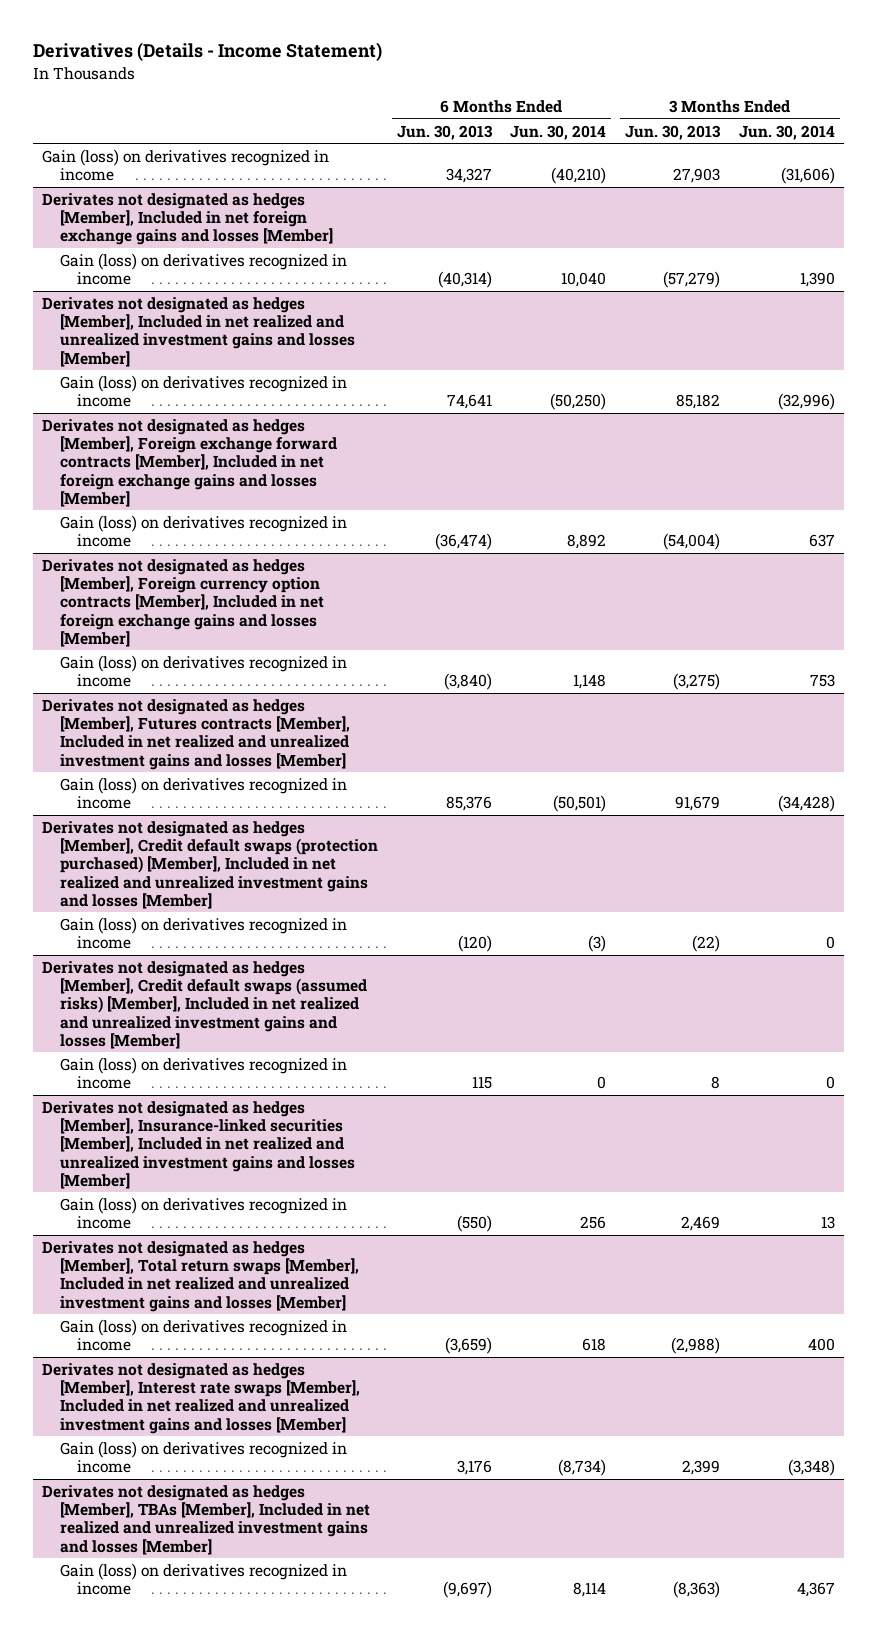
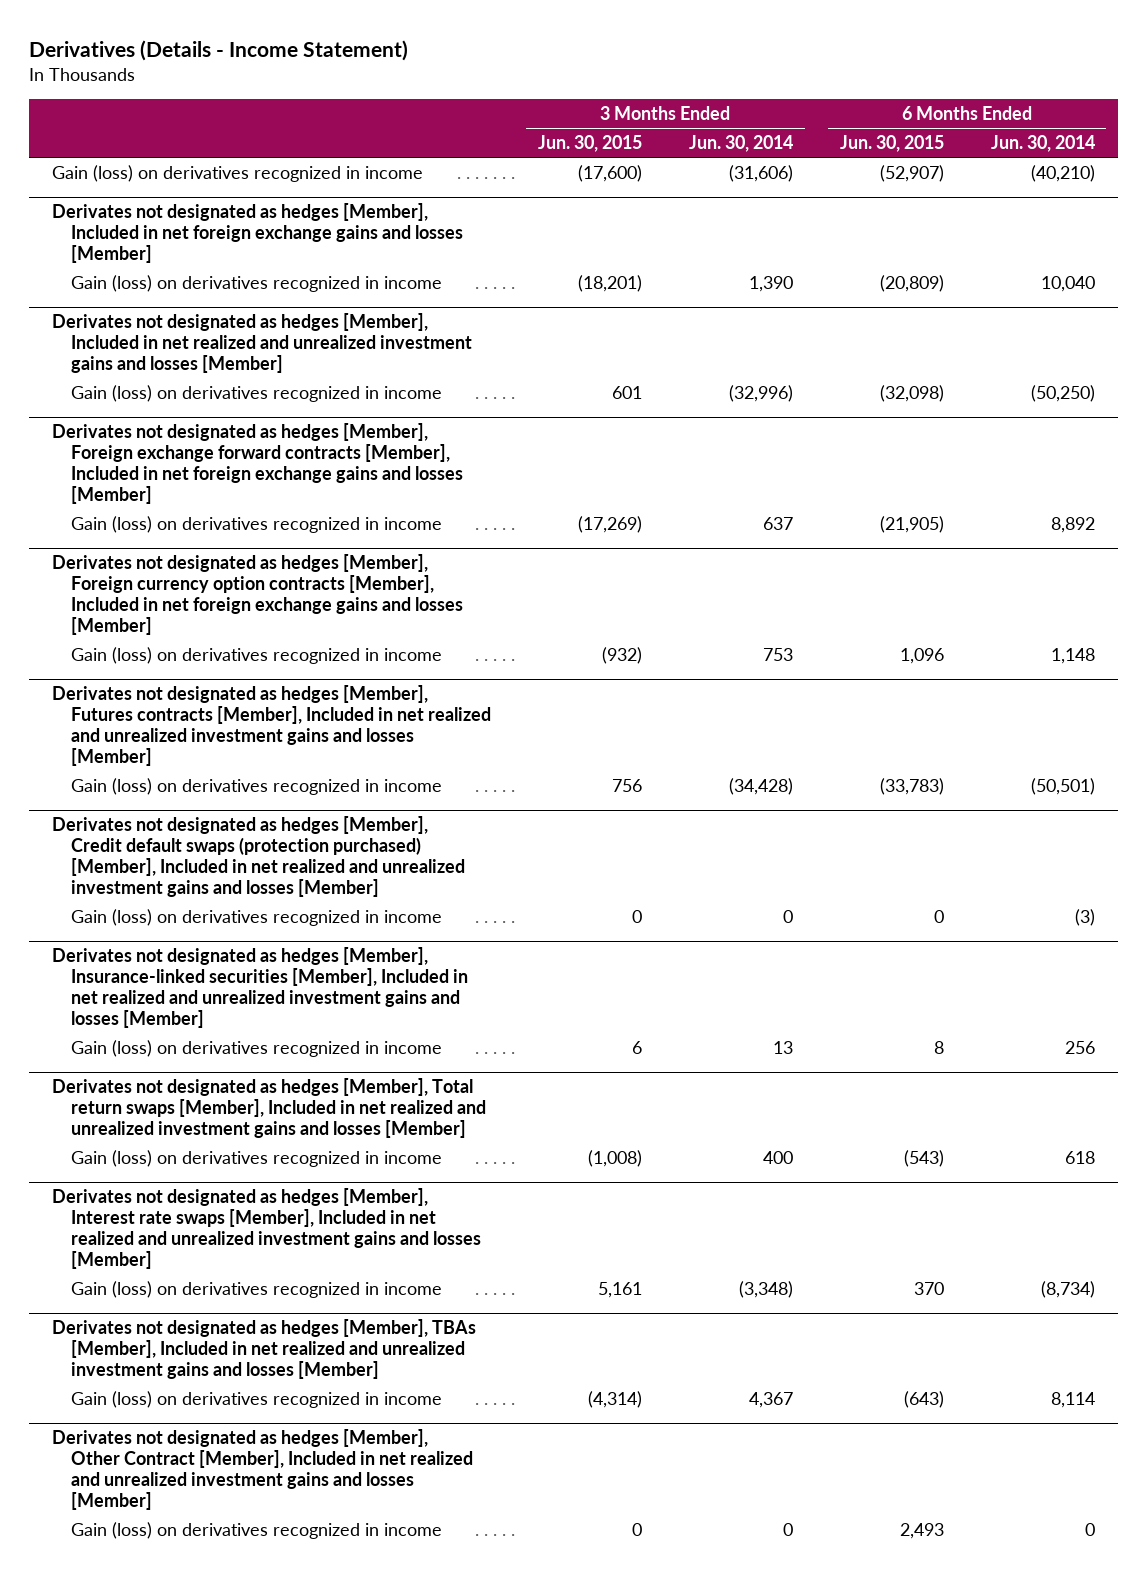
- | 6 Months Ended Jun. 30, 2013 | 6 Months Ended Jun. 30, 2014 | 3 Months Ended Jun. 30, 2013 | 3 Months Ended Jun. 30, 2014
+ | 3 Months Ended Jun. 30, 2015 | 3 Months Ended Jun. 30, 2014 | 6 Months Ended Jun. 30, 2015 | 6 Months Ended Jun. 30, 2014
- Derivates not designated as hedges [Member], Credit default swaps (assumed risks) [Member], Included in net realized and unrealized investment gains and losses [Member]
- Gain (loss) on derivatives recognized in income | 115 | 0 | 8 | 0
+ Derivates not designated as hedges [Member], Other Contract [Member], Included in net realized and unrealized investment gains and losses [Member]
+ Gain (loss) on derivatives recognized in income | 0 | 0 | 2,493 | 0

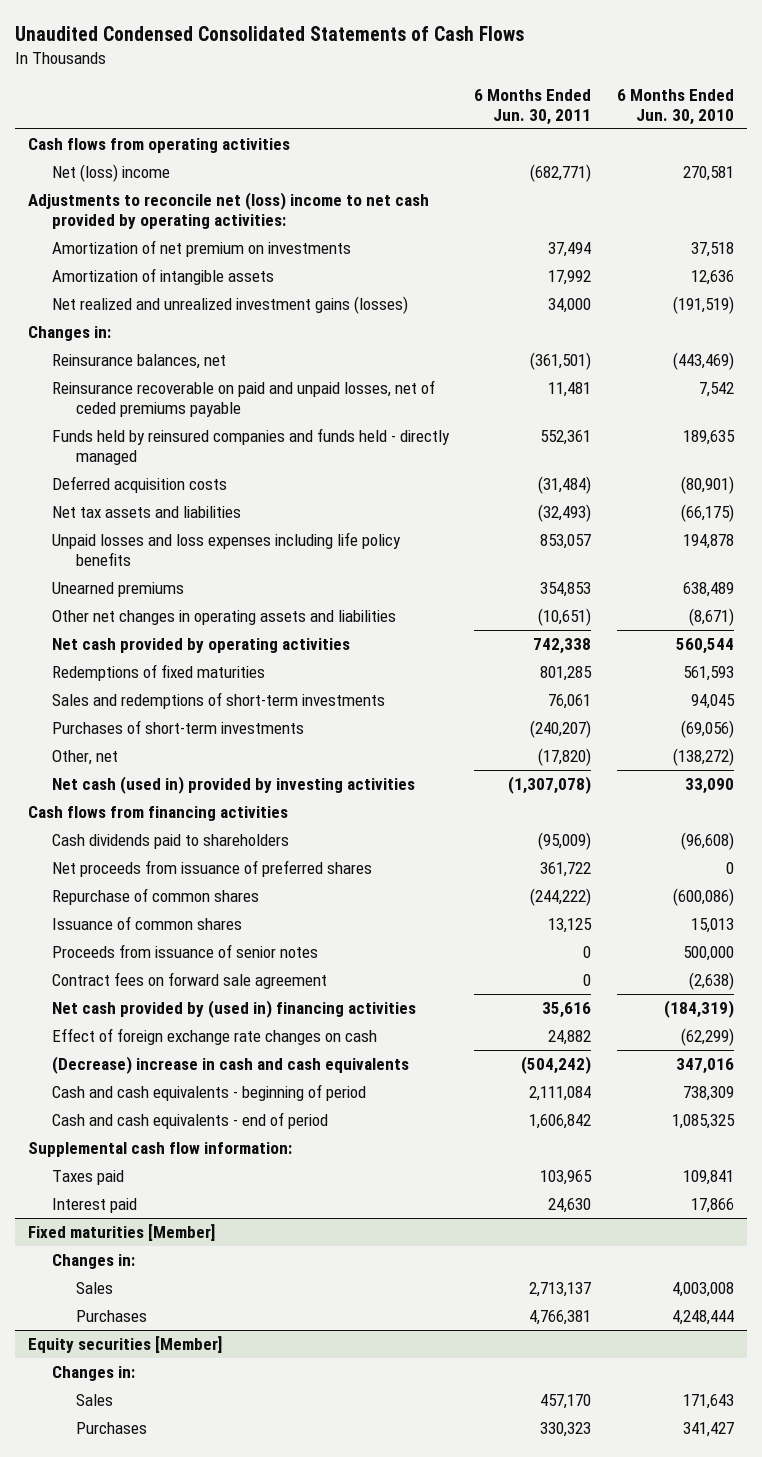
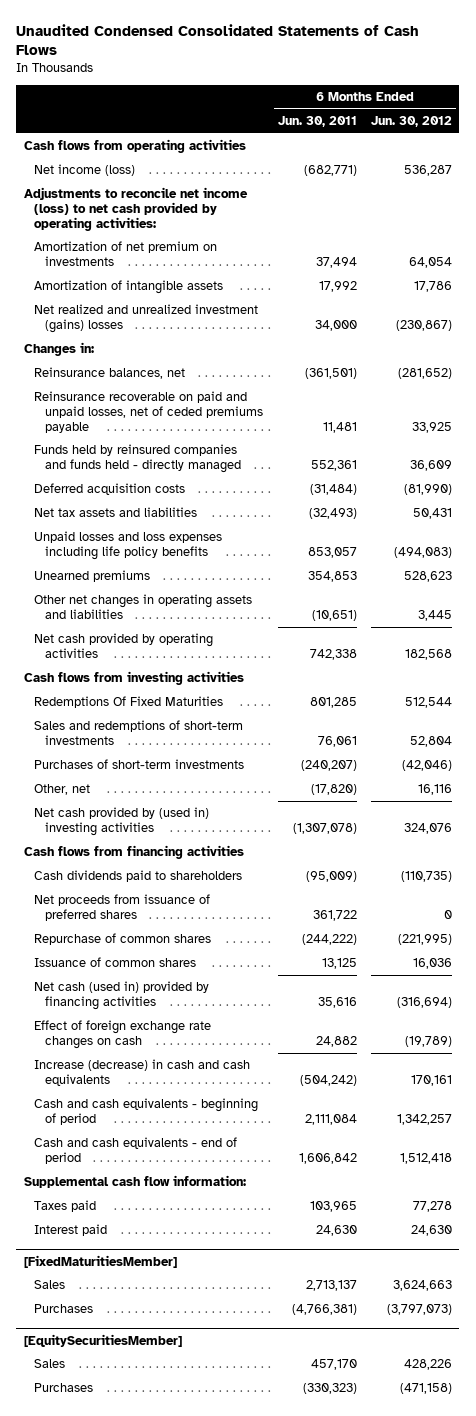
- | 6 Months Ended Jun. 30, 2011 | 6 Months Ended Jun. 30, 2010
+ | 6 Months Ended Jun. 30, 2011 | 6 Months Ended Jun. 30, 2012
- Net (loss) income | (682,771) | 270,581
- Adjustments to reconcile net (loss) income to net cash provided by operating activities:
+ Net income (loss) | (682,771) | 536,287
+ Adjustments to reconcile net income (loss) to net cash provided by operating activities:
- Net realized and unrealized investment gains (losses) | 34,000 | (191,519)
+ Net realized and unrealized investment (gains) losses | 34,000 | (230,867)
- Redemptions of fixed maturities | 801,285 | 561,593
+ Cash flows from investing activities
+ Redemptions Of Fixed Maturities | 801,285 | 512,544
- Net cash (used in) provided by investing activities | (1,307,078) | 33,090
+ Net cash provided by (used in) investing activities | (1,307,078) | 324,076
- Proceeds from issuance of senior notes | 0 | 500,000
- Contract fees on forward sale agreement | 0 | (2,638)
- Net cash provided by (used in) financing activities | 35,616 | (184,319)
+ Net cash (used in) provided by financing activities | 35,616 | (316,694)
- (Decrease) increase in cash and cash equivalents | (504,242) | 347,016
+ Increase (decrease) in cash and cash equivalents | (504,242) | 170,161
- Fixed maturities [Member]
- Changes in:
+ [FixedMaturitiesMember]
- Purchases | 4,766,381 | 4,248,444
- Equity securities [Member]
- Changes in:
+ Purchases | (4,766,381) | (3,797,073)
+ [EquitySecuritiesMember]
- Purchases | 330,323 | 341,427
+ Purchases | (330,323) | (471,158)

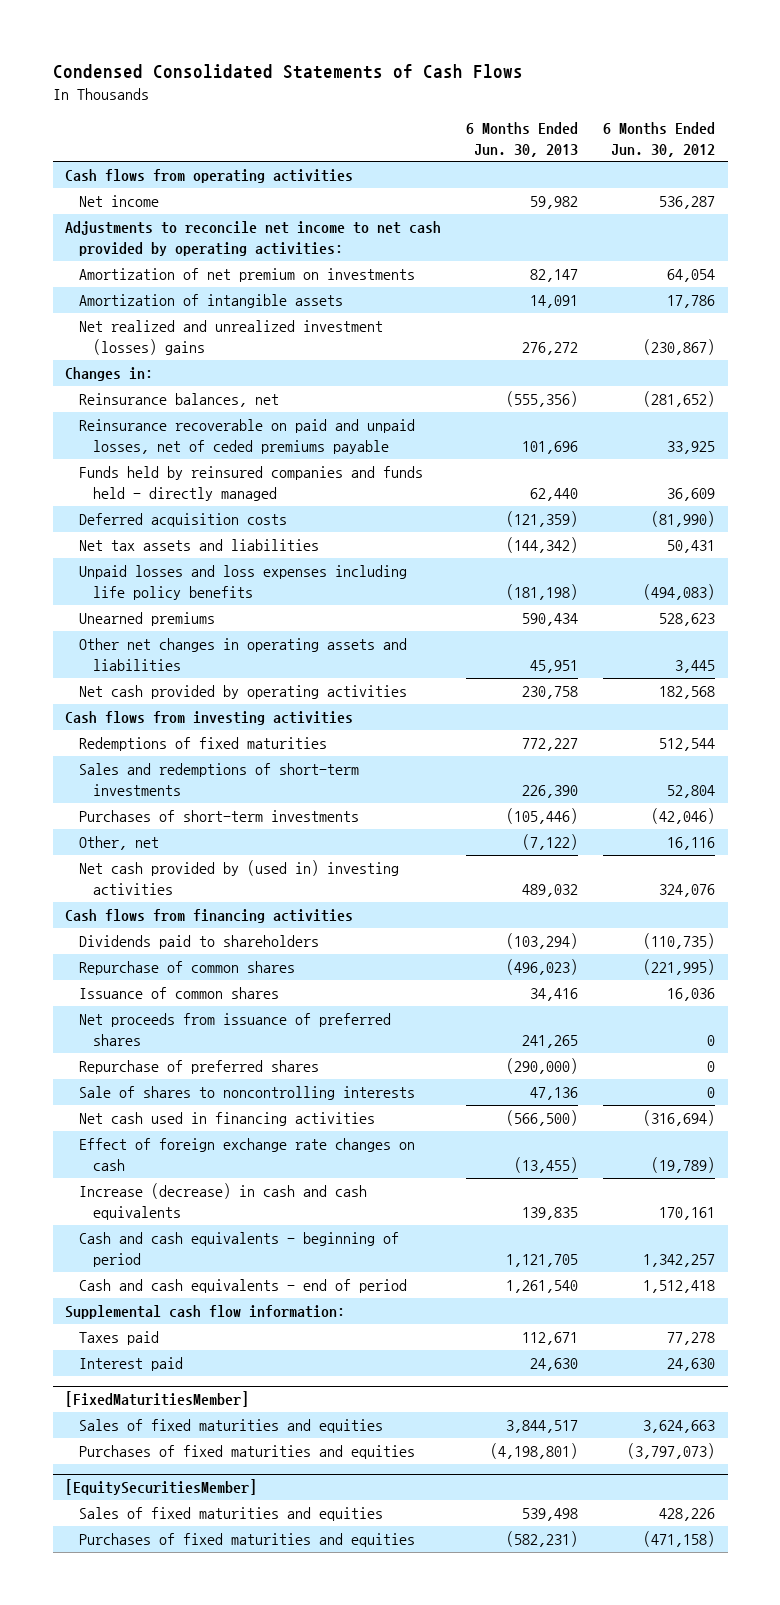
- Unaudited Condensed Consolidated Statements of Cash Flows
+ Condensed Consolidated Statements of Cash Flows
- | 6 Months Ended Jun. 30, 2011 | 6 Months Ended Jun. 30, 2012
+ | 6 Months Ended Jun. 30, 2013 | 6 Months Ended Jun. 30, 2012
- Net income (loss) | (682,771) | 536,287
- Adjustments to reconcile net income (loss) to net cash provided by operating activities:
+ Net income | 59,982 | 536,287
+ Adjustments to reconcile net income to net cash provided by operating activities:
- Net realized and unrealized investment (gains) losses | 34,000 | (230,867)
+ Net realized and unrealized investment (losses) gains | 276,272 | (230,867)
- Redemptions Of Fixed Maturities | 801,285 | 512,544
+ Redemptions of fixed maturities | 772,227 | 512,544
- Cash dividends paid to shareholders | (95,009) | (110,735)
+ Dividends paid to shareholders | (103,294) | (110,735)
- Net cash (used in) provided by financing activities | 35,616 | (316,694)
moved down: Net proceeds from issuance of preferred shares | 241,265 | 0
+ Repurchase of preferred shares | (290,000) | 0
+ Sale of shares to noncontrolling interests | 47,136 | 0
+ Net cash used in financing activities | (566,500) | (316,694)
@ [FixedMaturitiesMember]
- Sales | 2,713,137 | 3,624,663
- Purchases | (4,766,381) | (3,797,073)
+ Sales of fixed maturities and equities | 3,844,517 | 3,624,663
+ Purchases of fixed maturities and equities | (4,198,801) | (3,797,073)
@ [EquitySecuritiesMember]
- Sales | 457,170 | 428,226
- Purchases | (330,323) | (471,158)
+ Sales of fixed maturities and equities | 539,498 | 428,226
+ Purchases of fixed maturities and equities | (582,231) | (471,158)

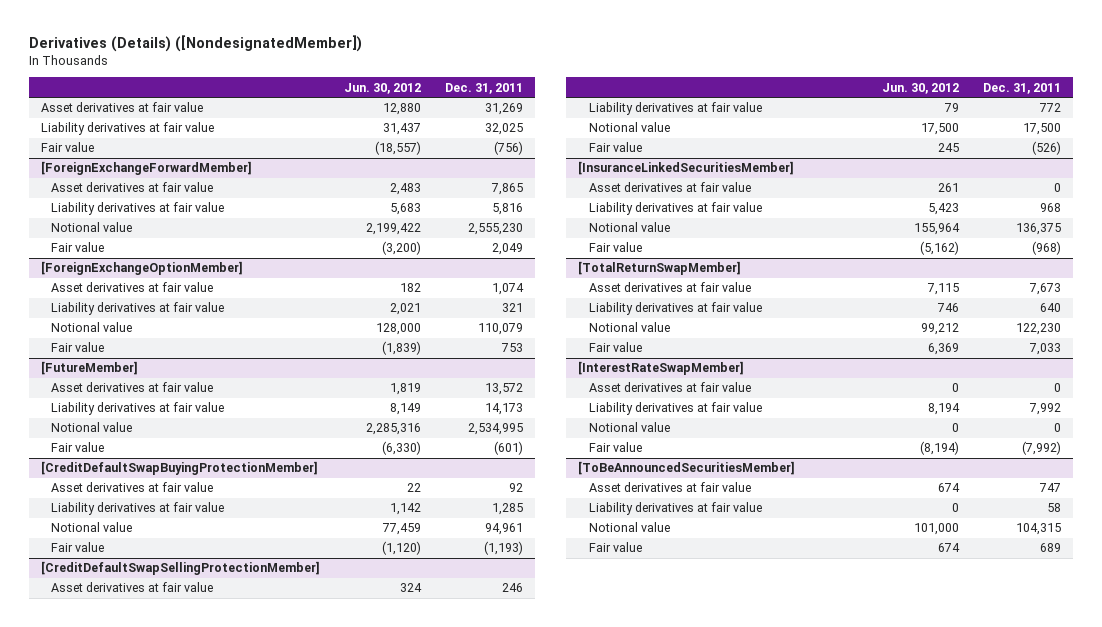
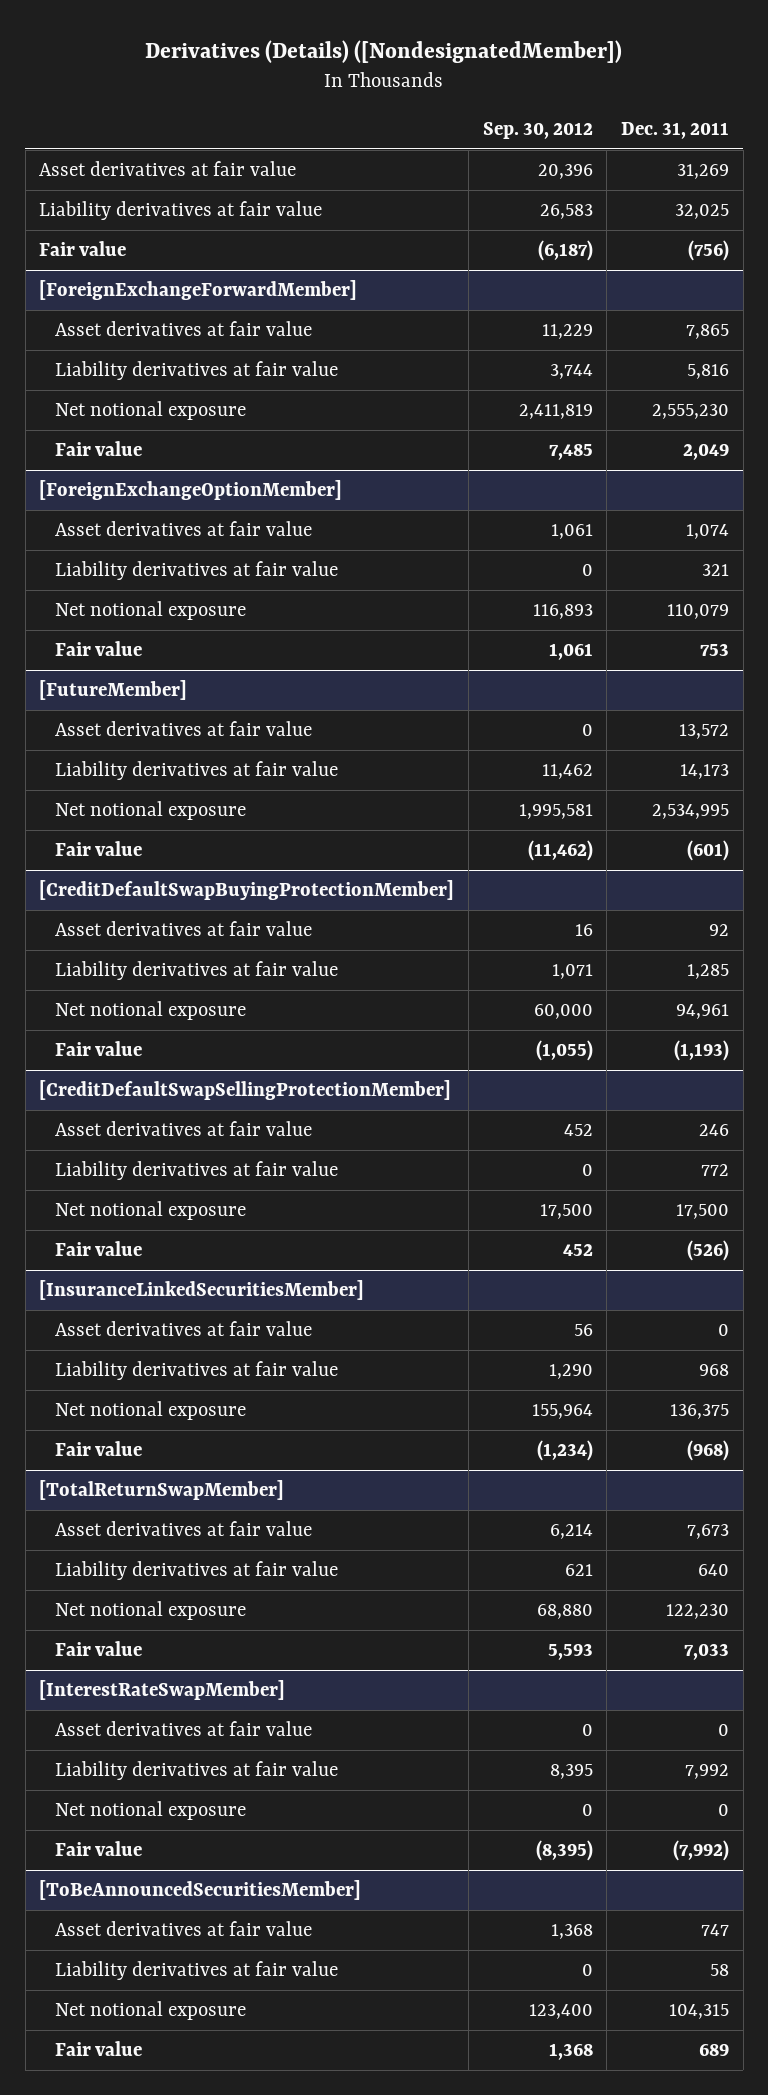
- | Jun. 30, 2012 | Dec. 31, 2011
+ | Sep. 30, 2012 | Dec. 31, 2011
@ [ForeignExchangeForwardMember]
- Notional value | 2,199,422 | 2,555,230
+ Net notional exposure | 2,411,819 | 2,555,230
@ [ForeignExchangeOptionMember]
- Notional value | 128,000 | 110,079
+ Net notional exposure | 116,893 | 110,079
@ [FutureMember]
- Notional value | 2,285,316 | 2,534,995
+ Net notional exposure | 1,995,581 | 2,534,995
@ [CreditDefaultSwapBuyingProtectionMember]
- Notional value | 77,459 | 94,961
+ Net notional exposure | 60,000 | 94,961
@ [CreditDefaultSwapSellingProtectionMember]
- Notional value | 17,500 | 17,500
+ Net notional exposure | 17,500 | 17,500
@ [InsuranceLinkedSecuritiesMember]
- Notional value | 155,964 | 136,375
+ Net notional exposure | 155,964 | 136,375
@ [TotalReturnSwapMember]
- Notional value | 99,212 | 122,230
+ Net notional exposure | 68,880 | 122,230
@ [InterestRateSwapMember]
- Notional value | 0 | 0
+ Net notional exposure | 0 | 0
@ [ToBeAnnouncedSecuritiesMember]
- Notional value | 101,000 | 104,315
+ Net notional exposure | 123,400 | 104,315

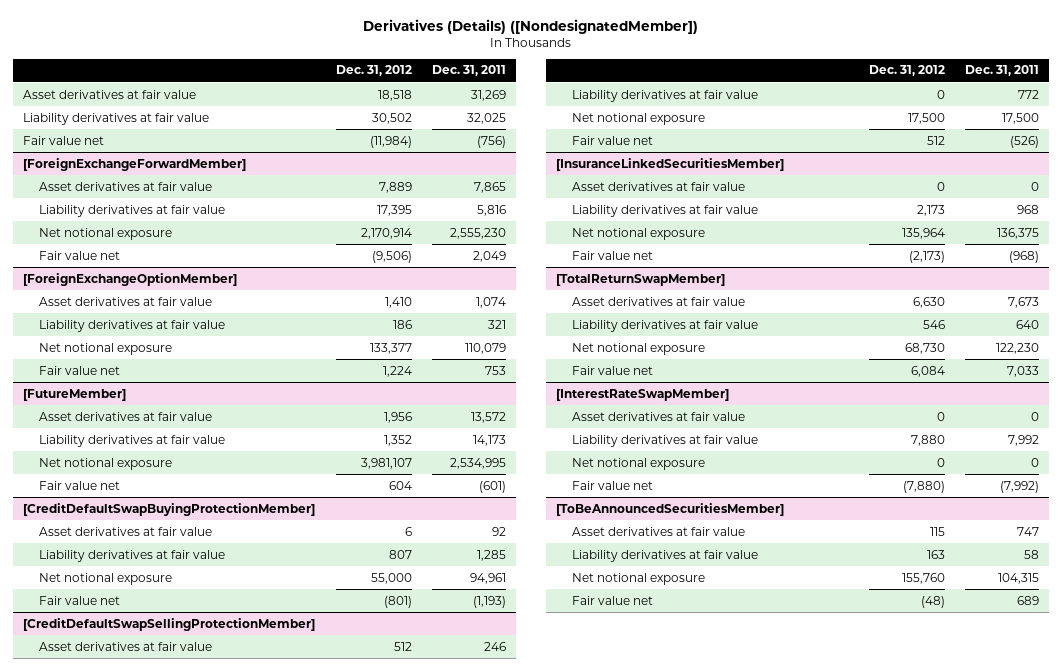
- | Sep. 30, 2012 | Dec. 31, 2011
+ | Dec. 31, 2012 | Dec. 31, 2011
- Fair value | (6,187) | (756)
+ Fair value net | (11,984) | (756)
@ [ForeignExchangeForwardMember]
- Fair value | 7,485 | 2,049
+ Fair value net | (9,506) | 2,049
@ [ForeignExchangeOptionMember]
- Fair value | 1,061 | 753
+ Fair value net | 1,224 | 753
@ [FutureMember]
- Fair value | (11,462) | (601)
+ Fair value net | 604 | (601)
@ [CreditDefaultSwapBuyingProtectionMember]
- Fair value | (1,055) | (1,193)
+ Fair value net | (801) | (1,193)
@ [CreditDefaultSwapSellingProtectionMember]
- Fair value | 452 | (526)
+ Fair value net | 512 | (526)
@ [InsuranceLinkedSecuritiesMember]
- Fair value | (1,234) | (968)
+ Fair value net | (2,173) | (968)
@ [TotalReturnSwapMember]
- Fair value | 5,593 | 7,033
+ Fair value net | 6,084 | 7,033
@ [InterestRateSwapMember]
- Fair value | (8,395) | (7,992)
+ Fair value net | (7,880) | (7,992)
@ [ToBeAnnouncedSecuritiesMember]
- Fair value | 1,368 | 689
+ Fair value net | (48) | 689

